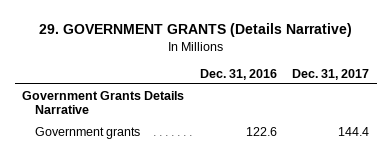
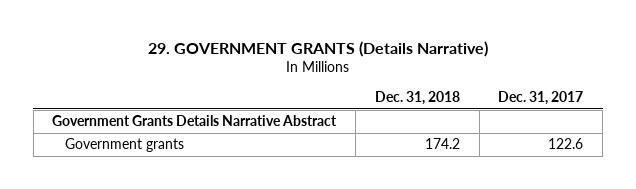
- | Dec. 31, 2016 | Dec. 31, 2017
+ | Dec. 31, 2018 | Dec. 31, 2017
- Government Grants Details Narrative
- Government grants | 122.6 | 144.4
+ Government Grants Details Narrative Abstract
+ Government grants | 174.2 | 122.6

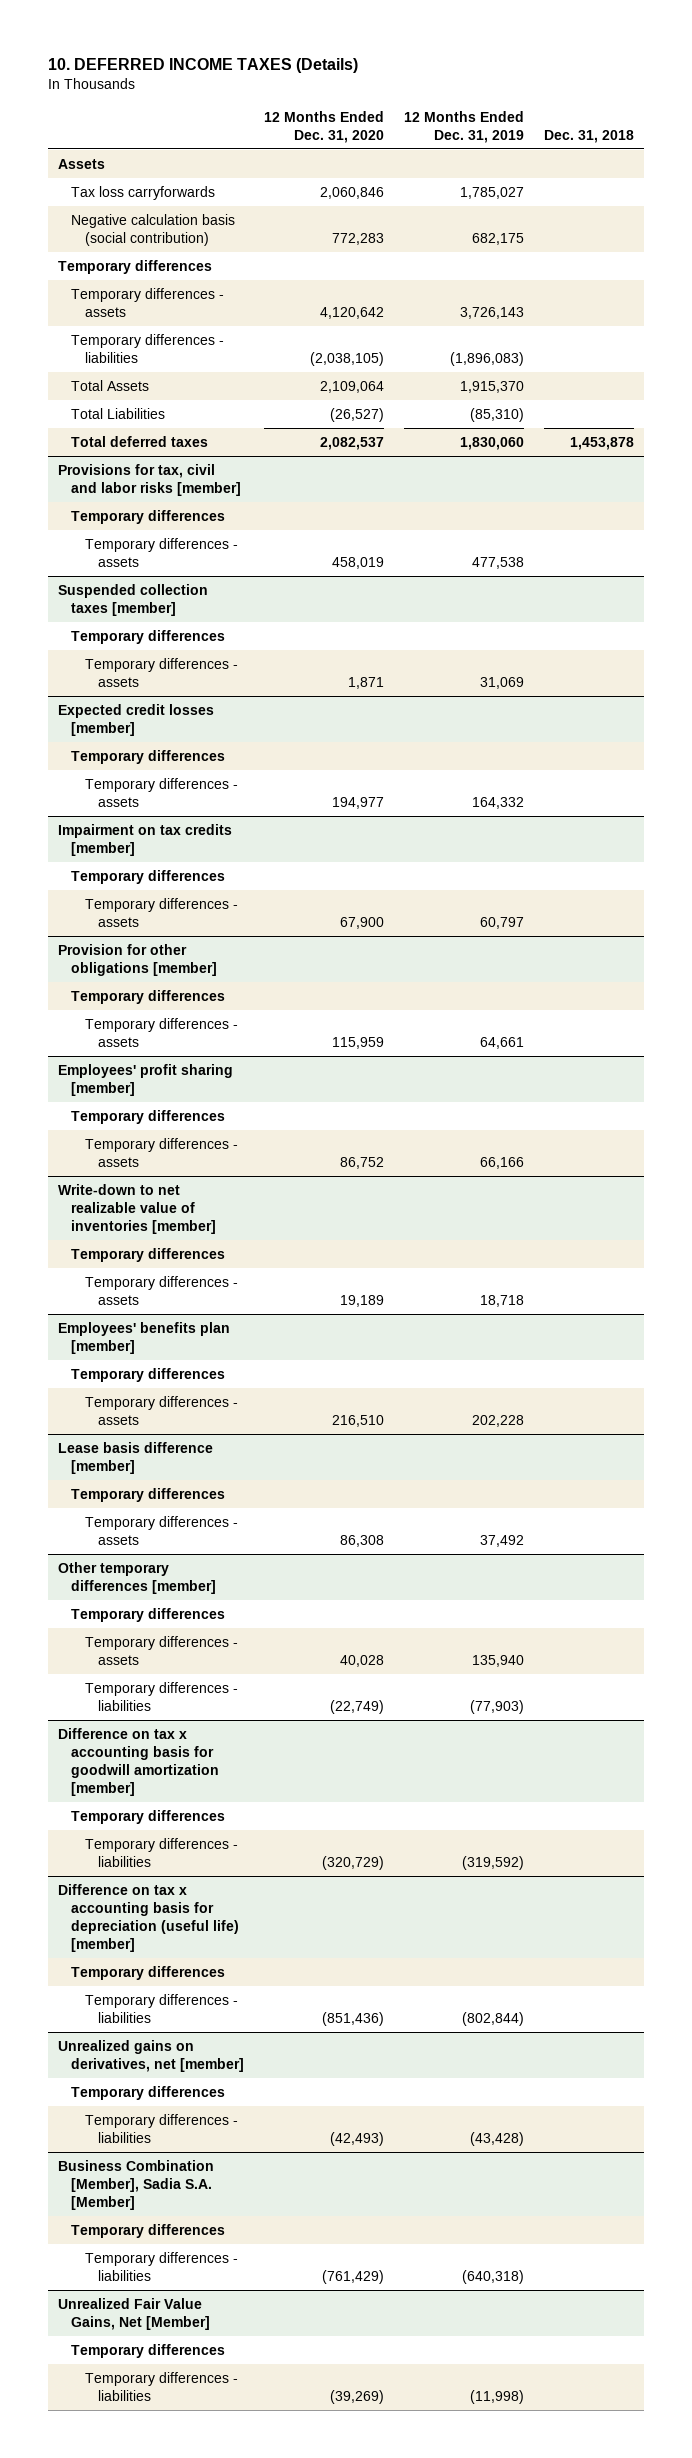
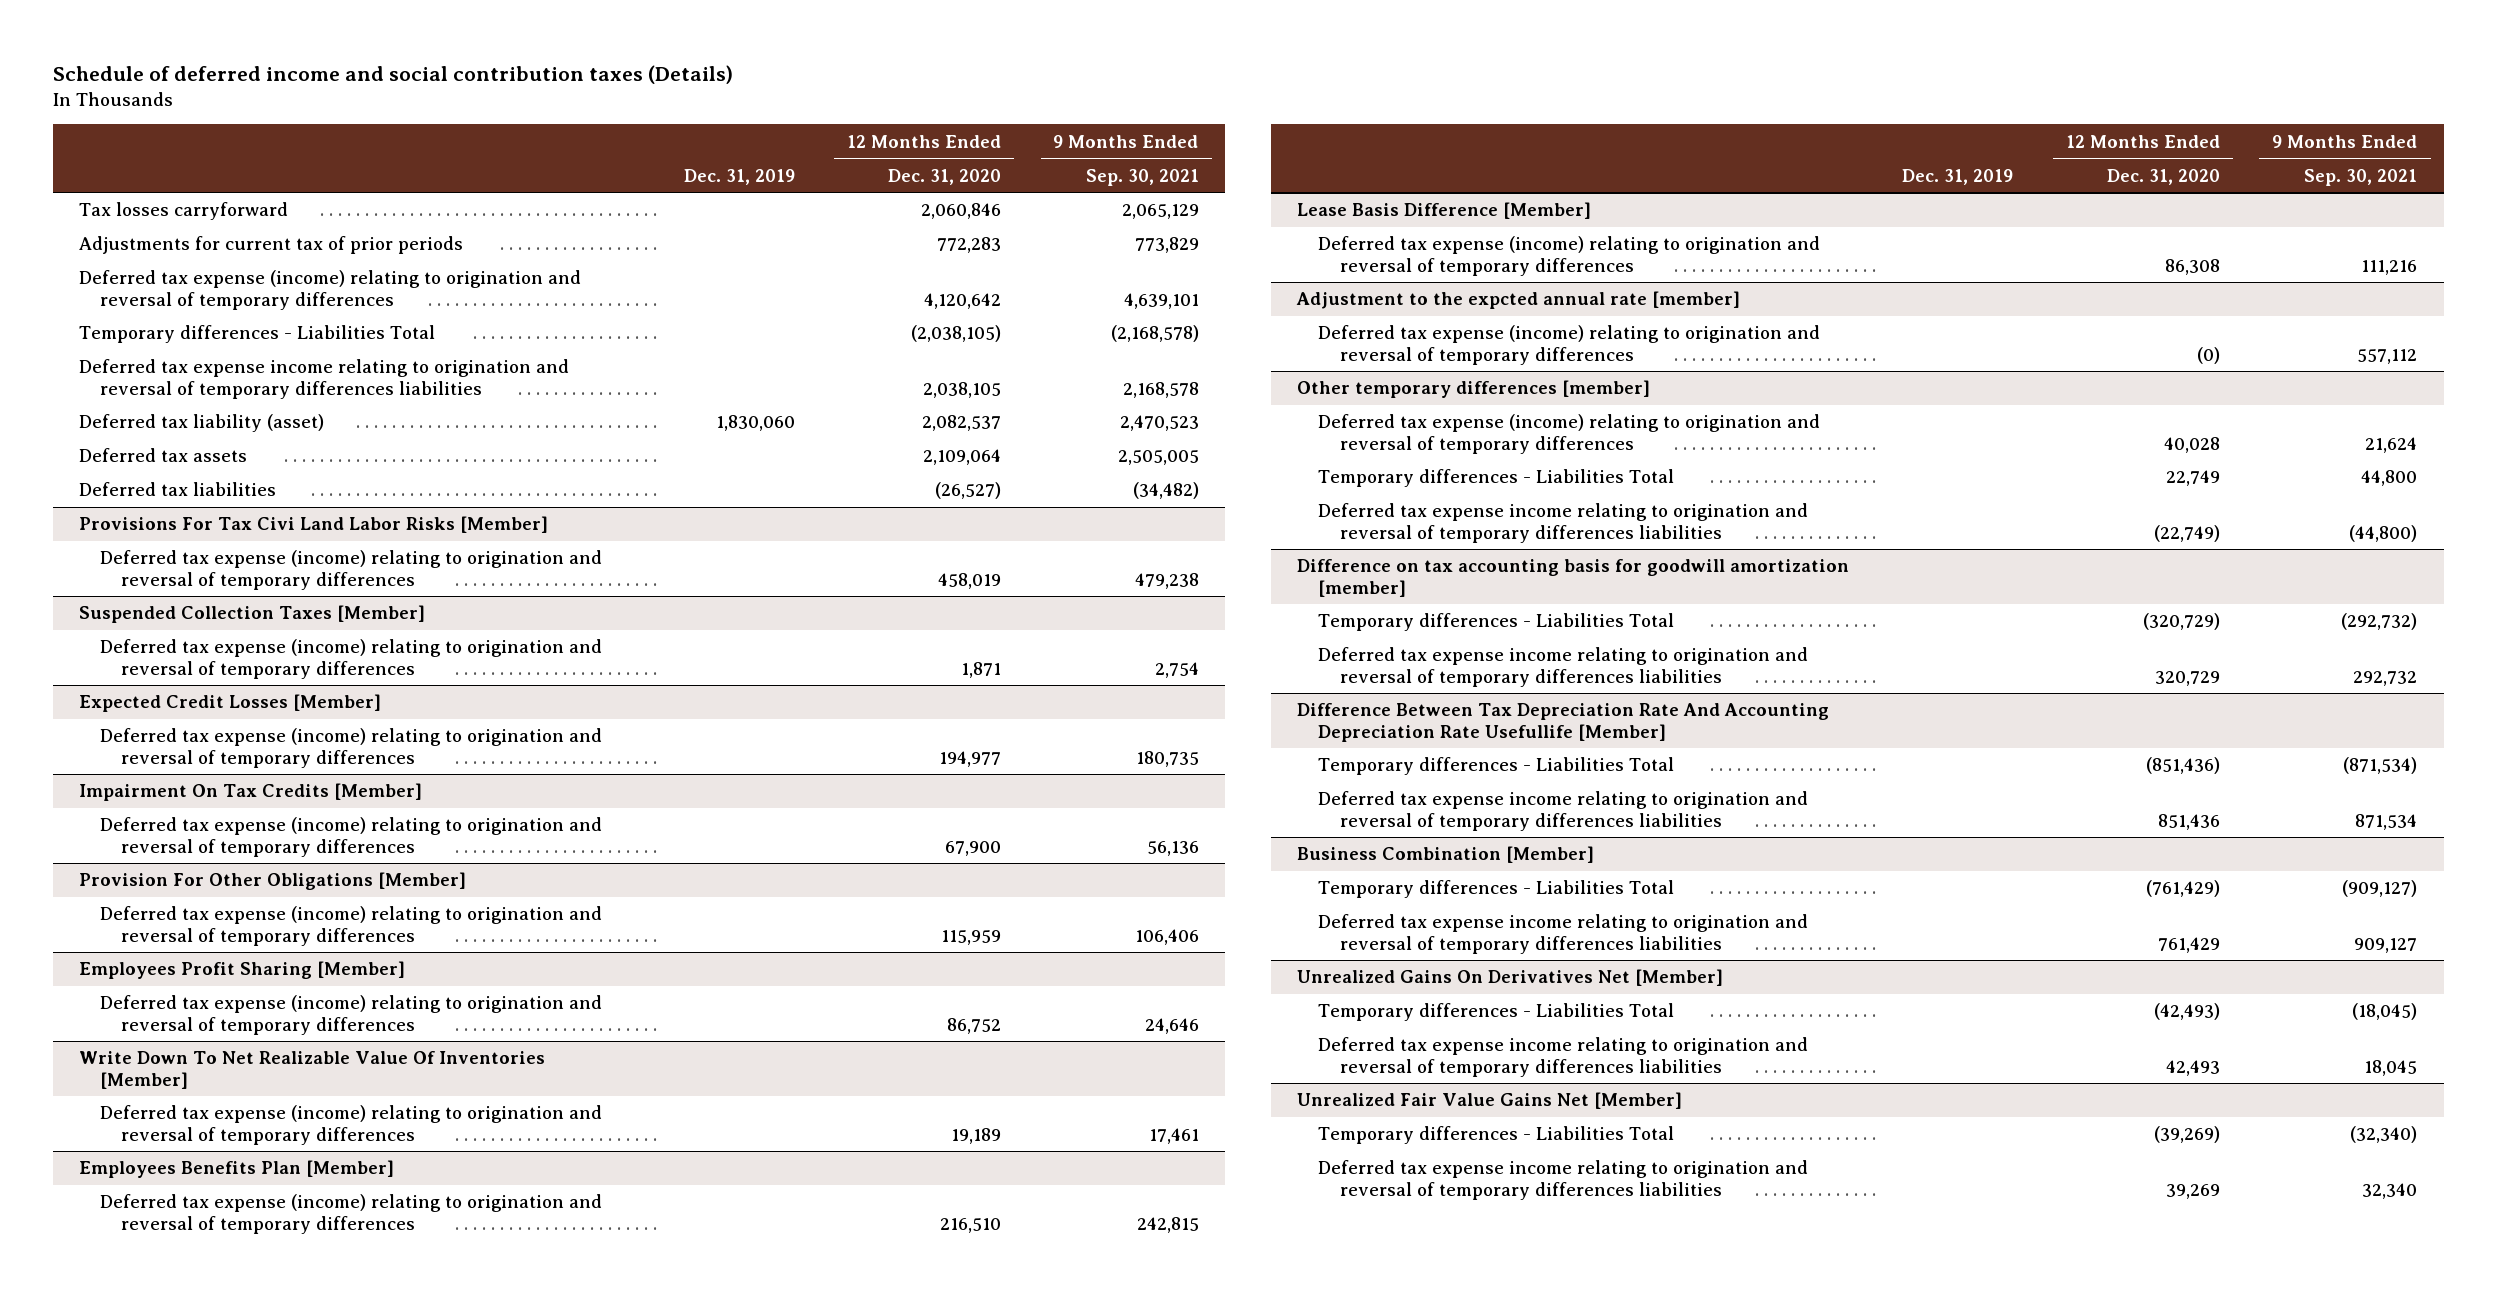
- 10. DEFERRED INCOME TAXES (Details)
+ Schedule of deferred income and social contribution taxes (Details)
- | 12 Months Ended Dec. 31, 2020 | 12 Months Ended Dec. 31, 2019 | Dec. 31, 2018
+ | Dec. 31, 2019 | 12 Months Ended Dec. 31, 2020 | 9 Months Ended Sep. 30, 2021
- Assets
- Tax loss carryforwards | 2,060,846 | 1,785,027 |
- Negative calculation basis (social contribution) | 772,283 | 682,175 |
- Temporary differences
- Temporary differences - assets | 4,120,642 | 3,726,143 |
- Temporary differences - liabilities | (2,038,105) | (1,896,083) |
- Total Assets | 2,109,064 | 1,915,370 |
- Total Liabilities | (26,527) | (85,310) |
- Total deferred taxes | 2,082,537 | 1,830,060 | 1,453,878
- Provisions for tax, civil and labor risks [member]
- Temporary differences
- Temporary differences - assets | 458,019 | 477,538 |
- Suspended collection taxes [member]
- Temporary differences
- Temporary differences - assets | 1,871 | 31,069 |
- Expected credit losses [member]
- Temporary differences
- Temporary differences - assets | 194,977 | 164,332 |
- Impairment on tax credits [member]
- Temporary differences
- Temporary differences - assets | 67,900 | 60,797 |
- Provision for other obligations [member]
- Temporary differences
- Temporary differences - assets | 115,959 | 64,661 |
- Employees' profit sharing [member]
- Temporary differences
- Temporary differences - assets | 86,752 | 66,166 |
- Write-down to net realizable value of inventories [member]
- Temporary differences
- Temporary differences - assets | 19,189 | 18,718 |
- Employees' benefits plan [member]
- Temporary differences
- Temporary differences - assets | 216,510 | 202,228 |
- Lease basis difference [member]
- Temporary differences
- Temporary differences - assets | 86,308 | 37,492 |
+ Tax losses carryforward | | 2,060,846 | 2,065,129
+ Adjustments for current tax of prior periods | | 772,283 | 773,829
+ Deferred tax expense (income) relating to origination and reversal of temporary differences | | 4,120,642 | 4,639,101
+ Temporary differences - Liabilities Total | | (2,038,105) | (2,168,578)
+ Deferred tax expense income relating to origination and reversal of temporary differences liabilities | | 2,038,105 | 2,168,578
+ Deferred tax liability (asset) | 1,830,060 | 2,082,537 | 2,470,523
+ Deferred tax assets | | 2,109,064 | 2,505,005
+ Deferred tax liabilities | | (26,527) | (34,482)
+ Provisions For Tax Civi Land Labor Risks [Member]
+ Deferred tax expense (income) relating to origination and reversal of temporary differences | | 458,019 | 479,238
+ Suspended Collection Taxes [Member]
+ Deferred tax expense (income) relating to origination and reversal of temporary differences | | 1,871 | 2,754
+ Expected Credit Losses [Member]
+ Deferred tax expense (income) relating to origination and reversal of temporary differences | | 194,977 | 180,735
+ Impairment On Tax Credits [Member]
+ Deferred tax expense (income) relating to origination and reversal of temporary differences | | 67,900 | 56,136
+ Provision For Other Obligations [Member]
+ Deferred tax expense (income) relating to origination and reversal of temporary differences | | 115,959 | 106,406
+ Employees Profit Sharing [Member]
+ Deferred tax expense (income) relating to origination and reversal of temporary differences | | 86,752 | 24,646
+ Write Down To Net Realizable Value Of Inventories [Member]
+ Deferred tax expense (income) relating to origination and reversal of temporary differences | | 19,189 | 17,461
+ Employees Benefits Plan [Member]
+ Deferred tax expense (income) relating to origination and reversal of temporary differences | | 216,510 | 242,815
+ Lease Basis Difference [Member]
+ Deferred tax expense (income) relating to origination and reversal of temporary differences | | 86,308 | 111,216
+ Adjustment to the expcted annual rate [member]
+ Deferred tax expense (income) relating to origination and reversal of temporary differences | | (0) | 557,112
@ Other temporary differences [member]
- Temporary differences
- Temporary differences - assets | 40,028 | 135,940 |
- Temporary differences - liabilities | (22,749) | (77,903) |
- Difference on tax x accounting basis for goodwill amortization [member]
- Temporary differences
- Temporary differences - liabilities | (320,729) | (319,592) |
- Difference on tax x accounting basis for depreciation (useful life) [member]
- Temporary differences
- Temporary differences - liabilities | (851,436) | (802,844) |
- Unrealized gains on derivatives, net [member]
- Temporary differences
- Temporary differences - liabilities | (42,493) | (43,428) |
- Business Combination [Member], Sadia S.A. [Member]
- Temporary differences
- Temporary differences - liabilities | (761,429) | (640,318) |
- Unrealized Fair Value Gains, Net [Member]
- Temporary differences
- Temporary differences - liabilities | (39,269) | (11,998) |
@ Other temporary differences [member]
+ Deferred tax expense (income) relating to origination and reversal of temporary differences | | 40,028 | 21,624
+ Temporary differences - Liabilities Total | | 22,749 | 44,800
+ Deferred tax expense income relating to origination and reversal of temporary differences liabilities | | (22,749) | (44,800)
+ Difference on tax accounting basis for goodwill amortization [member]
+ Temporary differences - Liabilities Total | | (320,729) | (292,732)
+ Deferred tax expense income relating to origination and reversal of temporary differences liabilities | | 320,729 | 292,732
+ Difference Between Tax Depreciation Rate And Accounting Depreciation Rate Usefullife [Member]
+ Temporary differences - Liabilities Total | | (851,436) | (871,534)
+ Deferred tax expense income relating to origination and reversal of temporary differences liabilities | | 851,436 | 871,534
+ Business Combination [Member]
+ Temporary differences - Liabilities Total | | (761,429) | (909,127)
+ Deferred tax expense income relating to origination and reversal of temporary differences liabilities | | 761,429 | 909,127
+ Unrealized Gains On Derivatives Net [Member]
+ Temporary differences - Liabilities Total | | (42,493) | (18,045)
+ Deferred tax expense income relating to origination and reversal of temporary differences liabilities | | 42,493 | 18,045
+ Unrealized Fair Value Gains Net [Member]
+ Temporary differences - Liabilities Total | | (39,269) | (32,340)
+ Deferred tax expense income relating to origination and reversal of temporary differences liabilities | | 39,269 | 32,340

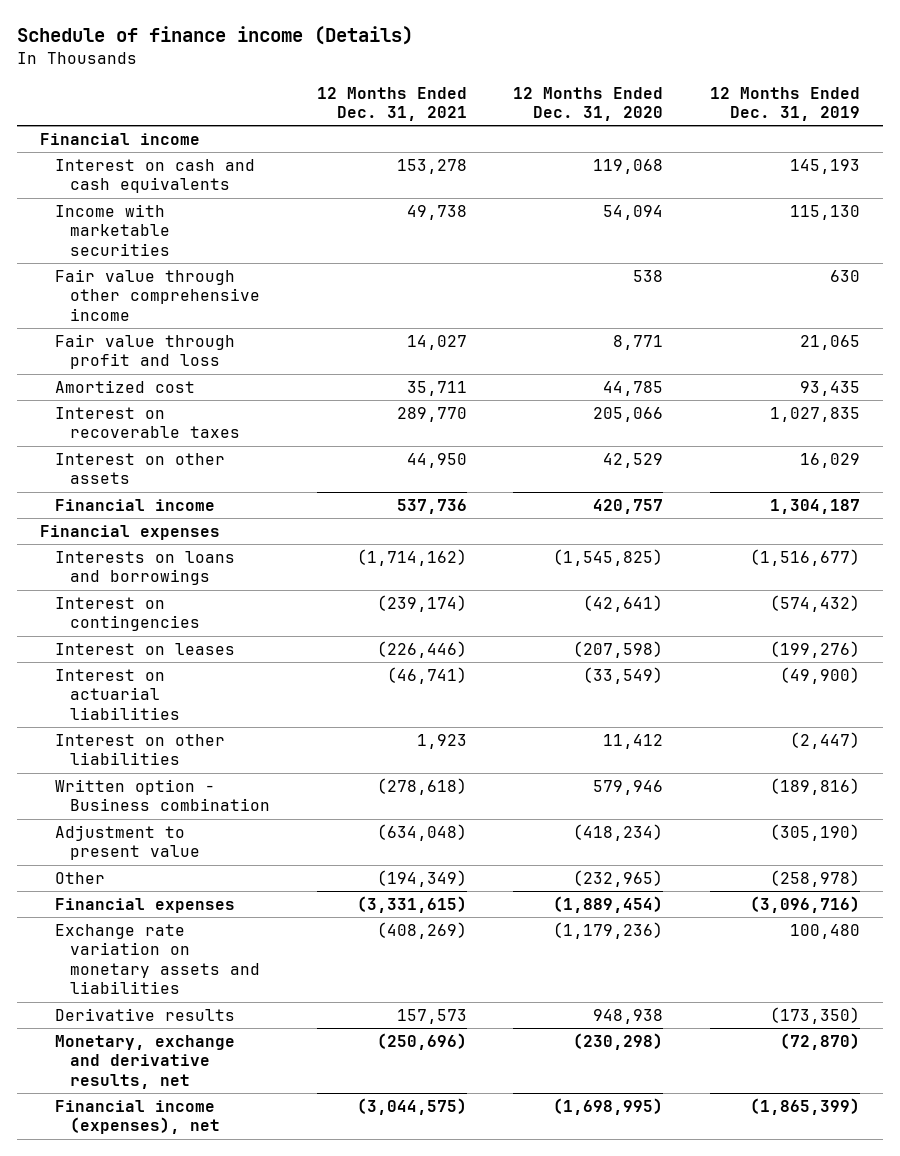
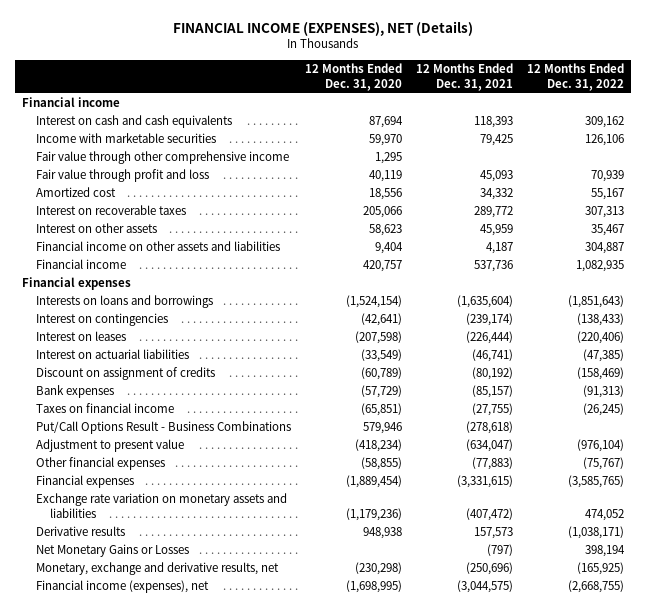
- Schedule of finance income (Details)
+ FINANCIAL INCOME (EXPENSES), NET (Details)
- | 12 Months Ended Dec. 31, 2021 | 12 Months Ended Dec. 31, 2020 | 12 Months Ended Dec. 31, 2019
+ | 12 Months Ended Dec. 31, 2020 | 12 Months Ended Dec. 31, 2021 | 12 Months Ended Dec. 31, 2022
- Interest on cash and cash equivalents | 153,278 | 119,068 | 145,193
- Income with marketable securities | 49,738 | 54,094 | 115,130
- Fair value through other comprehensive income | | 538 | 630
- Fair value through profit and loss | 14,027 | 8,771 | 21,065
- Amortized cost | 35,711 | 44,785 | 93,435
- Interest on recoverable taxes | 289,770 | 205,066 | 1,027,835
- Interest on other assets | 44,950 | 42,529 | 16,029
+ Interest on cash and cash equivalents | 87,694 | 118,393 | 309,162
+ Income with marketable securities | 59,970 | 79,425 | 126,106
+ Fair value through other comprehensive income | 1,295 | |
+ Fair value through profit and loss | 40,119 | 45,093 | 70,939
+ Amortized cost | 18,556 | 34,332 | 55,167
+ Interest on recoverable taxes | 205,066 | 289,772 | 307,313
+ Interest on other assets | 58,623 | 45,959 | 35,467
+ Financial income on other assets and liabilities | 9,404 | 4,187 | 304,887
- Interests on loans and borrowings | (1,714,162) | (1,545,825) | (1,516,677)
+ Interests on loans and borrowings | (1,524,154) | (1,635,604) | (1,851,643)
- Interest on leases | (226,446) | (207,598) | (199,276)
+ Interest on leases | (207,598) | (226,444) | (220,406)
- Interest on other liabilities | 1,923 | 11,412 | (2,447)
- Written option - Business combination | (278,618) | 579,946 | (189,816)
- Adjustment to present value | (634,048) | (418,234) | (305,190)
- Other | (194,349) | (232,965) | (258,978)
+ Discount on assignment of credits | (60,789) | (80,192) | (158,469)
+ Bank expenses | (57,729) | (85,157) | (91,313)
+ Taxes on financial income | (65,851) | (27,755) | (26,245)
+ Put/Call Options Result - Business Combinations | 579,946 | (278,618) |
+ Adjustment to present value | (418,234) | (634,047) | (976,104)
+ Other financial expenses | (58,855) | (77,883) | (75,767)
- Exchange rate variation on monetary assets and liabilities | (408,269) | (1,179,236) | 100,480
+ Exchange rate variation on monetary assets and liabilities | (1,179,236) | (407,472) | 474,052
+ Net Monetary Gains or Losses | | (797) | 398,194

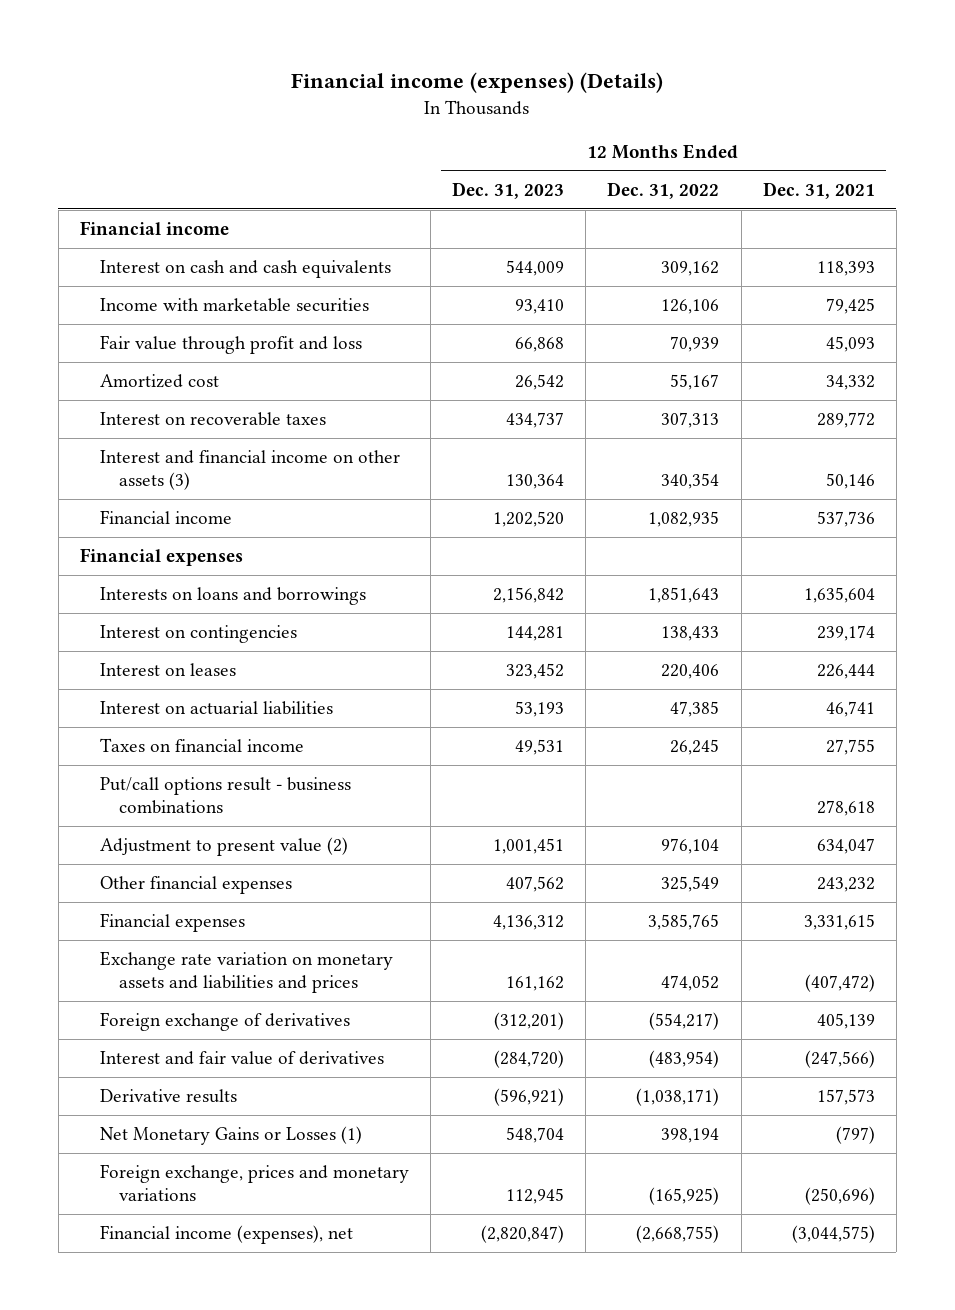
- FINANCIAL INCOME (EXPENSES), NET (Details)
+ Financial income (expenses) (Details)
- | 12 Months Ended Dec. 31, 2020 | 12 Months Ended Dec. 31, 2021 | 12 Months Ended Dec. 31, 2022
+ | 12 Months Ended Dec. 31, 2023 | 12 Months Ended Dec. 31, 2022 | 12 Months Ended Dec. 31, 2021
- Fair value through other comprehensive income | 1,295 | |
- Interest on other assets | 58,623 | 45,959 | 35,467
- Financial income on other assets and liabilities | 9,404 | 4,187 | 304,887
+ Interest and financial income on other assets (3) | 130,364 | 340,354 | 50,146
- Interests on loans and borrowings | (1,524,154) | (1,635,604) | (1,851,643)
- Interest on contingencies | (42,641) | (239,174) | (138,433)
- Interest on leases | (207,598) | (226,444) | (220,406)
- Interest on actuarial liabilities | (33,549) | (46,741) | (47,385)
- Discount on assignment of credits | (60,789) | (80,192) | (158,469)
- Bank expenses | (57,729) | (85,157) | (91,313)
- Taxes on financial income | (65,851) | (27,755) | (26,245)
- Put/Call Options Result - Business Combinations | 579,946 | (278,618) |
- Adjustment to present value | (418,234) | (634,047) | (976,104)
- Other financial expenses | (58,855) | (77,883) | (75,767)
- Financial expenses | (1,889,454) | (3,331,615) | (3,585,765)
- Exchange rate variation on monetary assets and liabilities | (1,179,236) | (407,472) | 474,052
+ Interests on loans and borrowings | 2,156,842 | 1,851,643 | 1,635,604
+ Interest on contingencies | 144,281 | 138,433 | 239,174
+ Interest on leases | 323,452 | 220,406 | 226,444
+ Interest on actuarial liabilities | 53,193 | 47,385 | 46,741
+ Taxes on financial income | 49,531 | 26,245 | 27,755
+ Put/call options result - business combinations | | | 278,618
+ Adjustment to present value (2) | 1,001,451 | 976,104 | 634,047
+ Other financial expenses | 407,562 | 325,549 | 243,232
+ Financial expenses | 4,136,312 | 3,585,765 | 3,331,615
+ Exchange rate variation on monetary assets and liabilities and prices | 161,162 | 474,052 | (407,472)
+ Foreign exchange of derivatives | (312,201) | (554,217) | 405,139
+ Interest and fair value of derivatives | (284,720) | (483,954) | (247,566)
- Net Monetary Gains or Losses | | (797) | 398,194
- Monetary, exchange and derivative results, net | (230,298) | (250,696) | (165,925)
+ Net Monetary Gains or Losses (1) | 548,704 | 398,194 | (797)
+ Foreign exchange, prices and monetary variations | 112,945 | (165,925) | (250,696)

